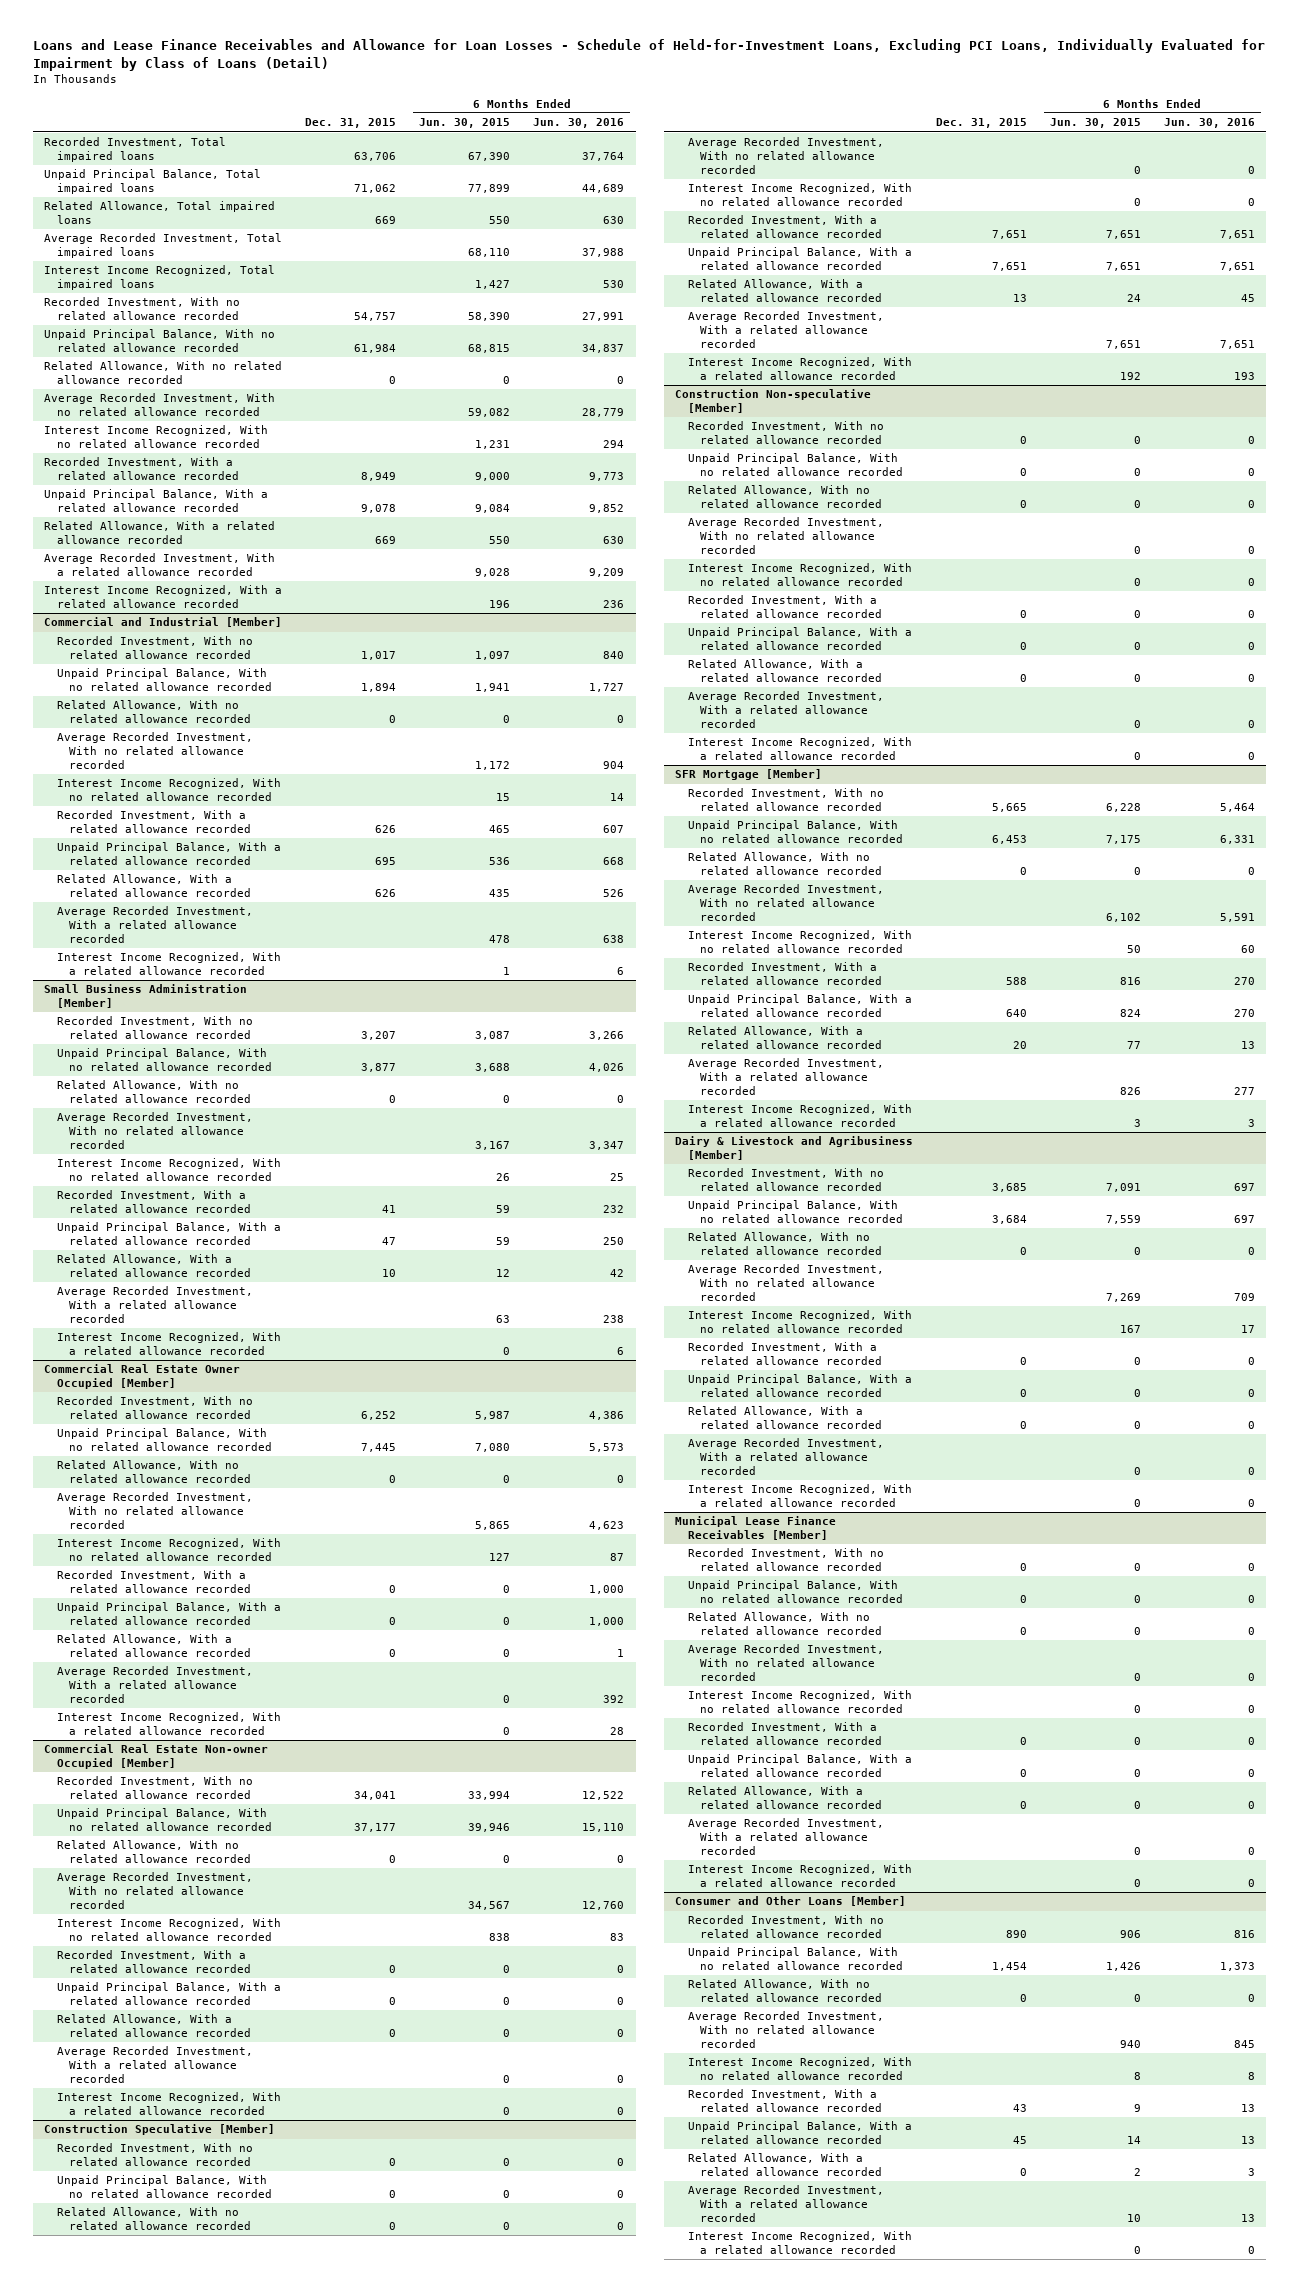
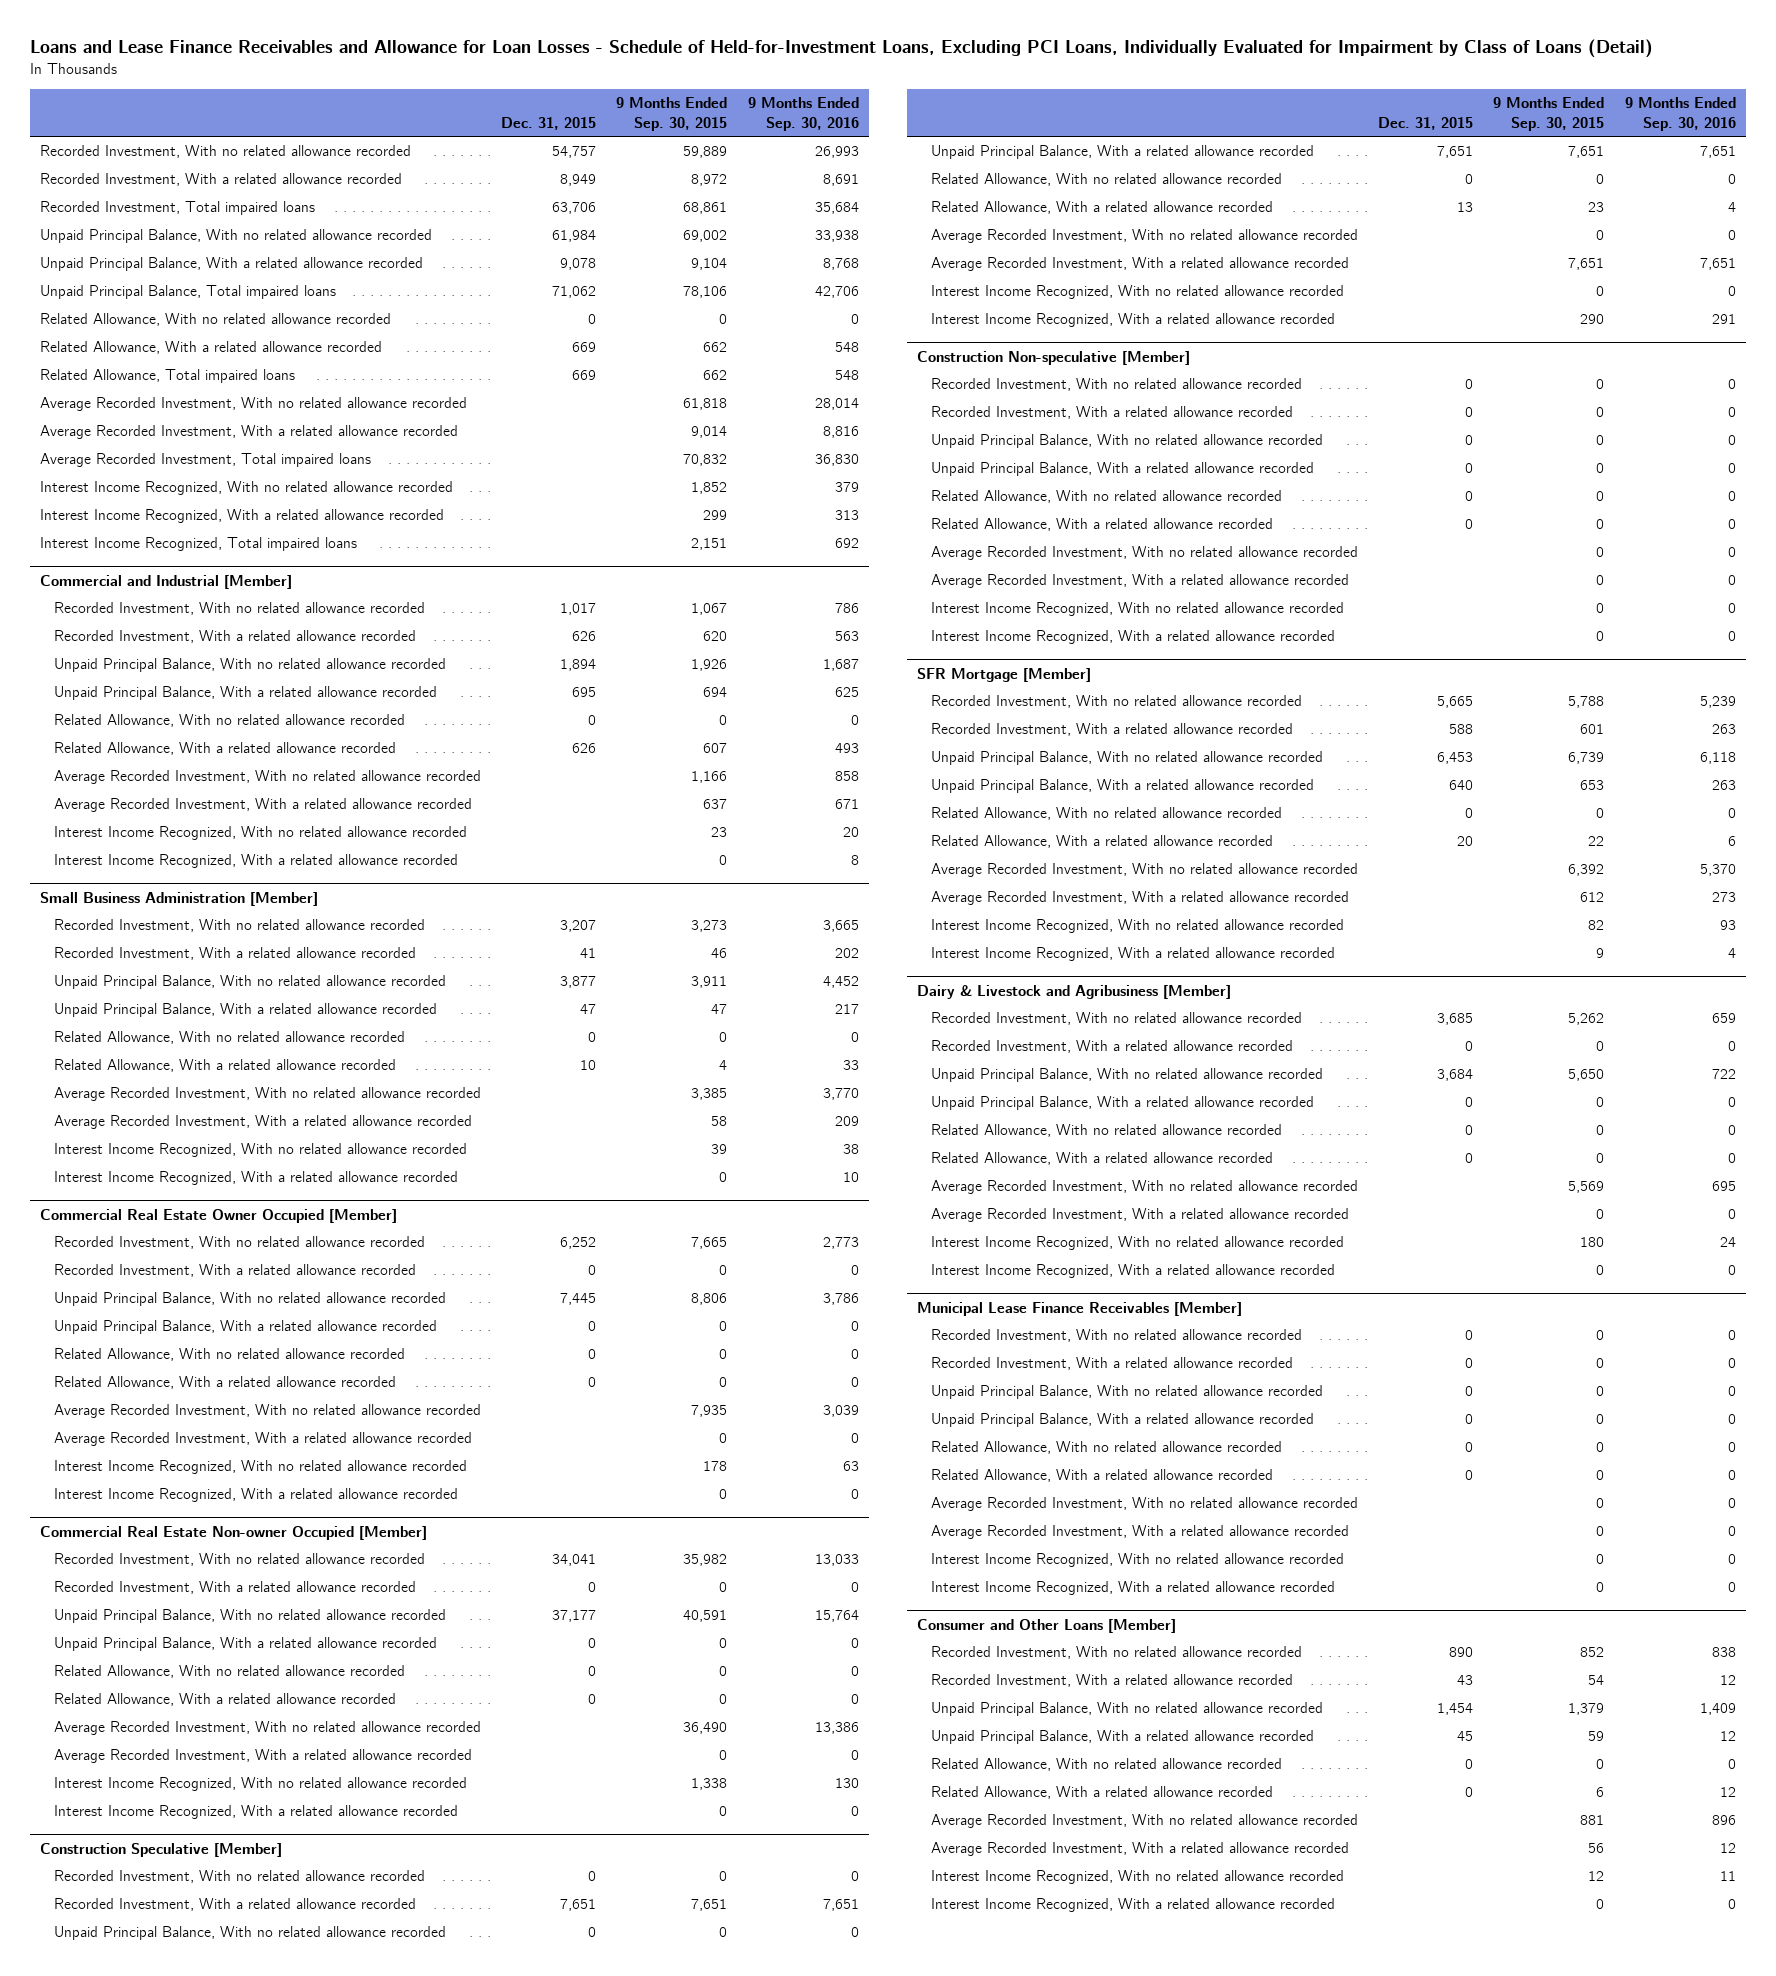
- | Dec. 31, 2015 | 6 Months Ended Jun. 30, 2015 | 6 Months Ended Jun. 30, 2016
+ | Dec. 31, 2015 | 9 Months Ended Sep. 30, 2015 | 9 Months Ended Sep. 30, 2016
moved down: Recorded Investment, Total impaired loans | 63,706 | 68,861 | 35,684
moved down: Unpaid Principal Balance, With no related allowance recorded | 61,984 | 69,002 | 33,938
moved down: Unpaid Principal Balance, Total impaired loans | 71,062 | 78,106 | 42,706
moved down: Related Allowance, With no related allowance recorded | 0 | 0 | 0
moved down: Related Allowance, Total impaired loans | 669 | 662 | 548
moved down: Average Recorded Investment, With no related allowance recorded | | 61,818 | 28,014
moved down: Average Recorded Investment, Total impaired loans | | 70,832 | 36,830
moved down: Interest Income Recognized, With no related allowance recorded | | 1,852 | 379
moved down: Interest Income Recognized, Total impaired loans | | 2,151 | 692
@ Commercial and Industrial [Member]
moved down: Unpaid Principal Balance, With no related allowance recorded | 1,894 | 1,926 | 1,687
moved down: Related Allowance, With no related allowance recorded | 0 | 0 | 0
moved down: Average Recorded Investment, With no related allowance recorded | | 1,166 | 858
moved down: Interest Income Recognized, With no related allowance recorded | | 23 | 20
@ Small Business Administration [Member]
moved down: Unpaid Principal Balance, With no related allowance recorded | 3,877 | 3,911 | 4,452
moved down: Related Allowance, With no related allowance recorded | 0 | 0 | 0
moved down: Average Recorded Investment, With no related allowance recorded | | 3,385 | 3,770
moved down: Interest Income Recognized, With no related allowance recorded | | 39 | 38
@ Commercial Real Estate Owner Occupied [Member]
moved down: Unpaid Principal Balance, With no related allowance recorded | 7,445 | 8,806 | 3,786
moved down: Related Allowance, With no related allowance recorded | 0 | 0 | 0
moved down: Average Recorded Investment, With no related allowance recorded | | 7,935 | 3,039
moved down: Interest Income Recognized, With no related allowance recorded | | 178 | 63
@ Commercial Real Estate Non-owner Occupied [Member]
moved down: Unpaid Principal Balance, With no related allowance recorded | 37,177 | 40,591 | 15,764
moved down: Related Allowance, With no related allowance recorded | 0 | 0 | 0
moved down: Average Recorded Investment, With no related allowance recorded | | 36,490 | 13,386
moved down: Interest Income Recognized, With no related allowance recorded | | 1,338 | 130
@ Construction Speculative [Member]
moved down: Unpaid Principal Balance, With no related allowance recorded | 0 | 0 | 0
moved down: Related Allowance, With no related allowance recorded | 0 | 0 | 0
moved down: Average Recorded Investment, With no related allowance recorded | | 0 | 0
moved down: Interest Income Recognized, With no related allowance recorded | | 0 | 0
@ Construction Non-speculative [Member]
moved down: Unpaid Principal Balance, With no related allowance recorded | 0 | 0 | 0
moved down: Related Allowance, With no related allowance recorded | 0 | 0 | 0
moved down: Average Recorded Investment, With no related allowance recorded | | 0 | 0
moved down: Interest Income Recognized, With no related allowance recorded | | 0 | 0
@ SFR Mortgage [Member]
moved down: Unpaid Principal Balance, With no related allowance recorded | 6,453 | 6,739 | 6,118
moved down: Related Allowance, With no related allowance recorded | 0 | 0 | 0
moved down: Average Recorded Investment, With no related allowance recorded | | 6,392 | 5,370
moved down: Interest Income Recognized, With no related allowance recorded | | 82 | 93
@ Dairy & Livestock and Agribusiness [Member]
moved down: Unpaid Principal Balance, With no related allowance recorded | 3,684 | 5,650 | 722
moved down: Related Allowance, With no related allowance recorded | 0 | 0 | 0
moved down: Average Recorded Investment, With no related allowance recorded | | 5,569 | 695
moved down: Interest Income Recognized, With no related allowance recorded | | 180 | 24
@ Municipal Lease Finance Receivables [Member]
moved down: Unpaid Principal Balance, With no related allowance recorded | 0 | 0 | 0
moved down: Related Allowance, With no related allowance recorded | 0 | 0 | 0
moved down: Average Recorded Investment, With no related allowance recorded | | 0 | 0
moved down: Interest Income Recognized, With no related allowance recorded | | 0 | 0
@ Consumer and Other Loans [Member]
moved down: Unpaid Principal Balance, With no related allowance recorded | 1,454 | 1,379 | 1,409
moved down: Related Allowance, With no related allowance recorded | 0 | 0 | 0
moved down: Average Recorded Investment, With no related allowance recorded | | 881 | 896
moved down: Interest Income Recognized, With no related allowance recorded | | 12 | 11

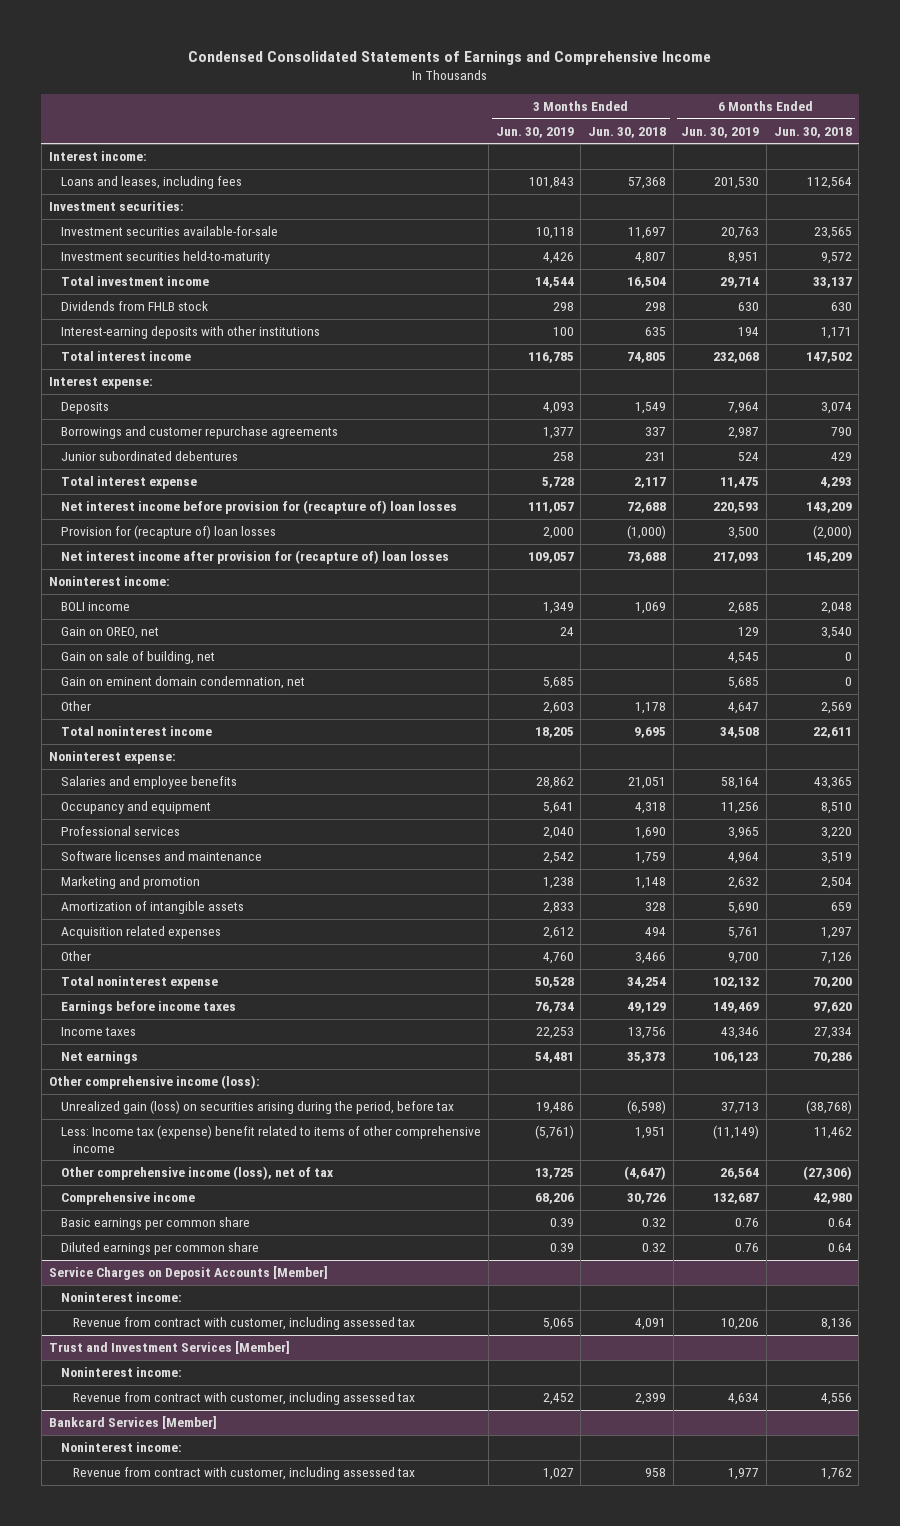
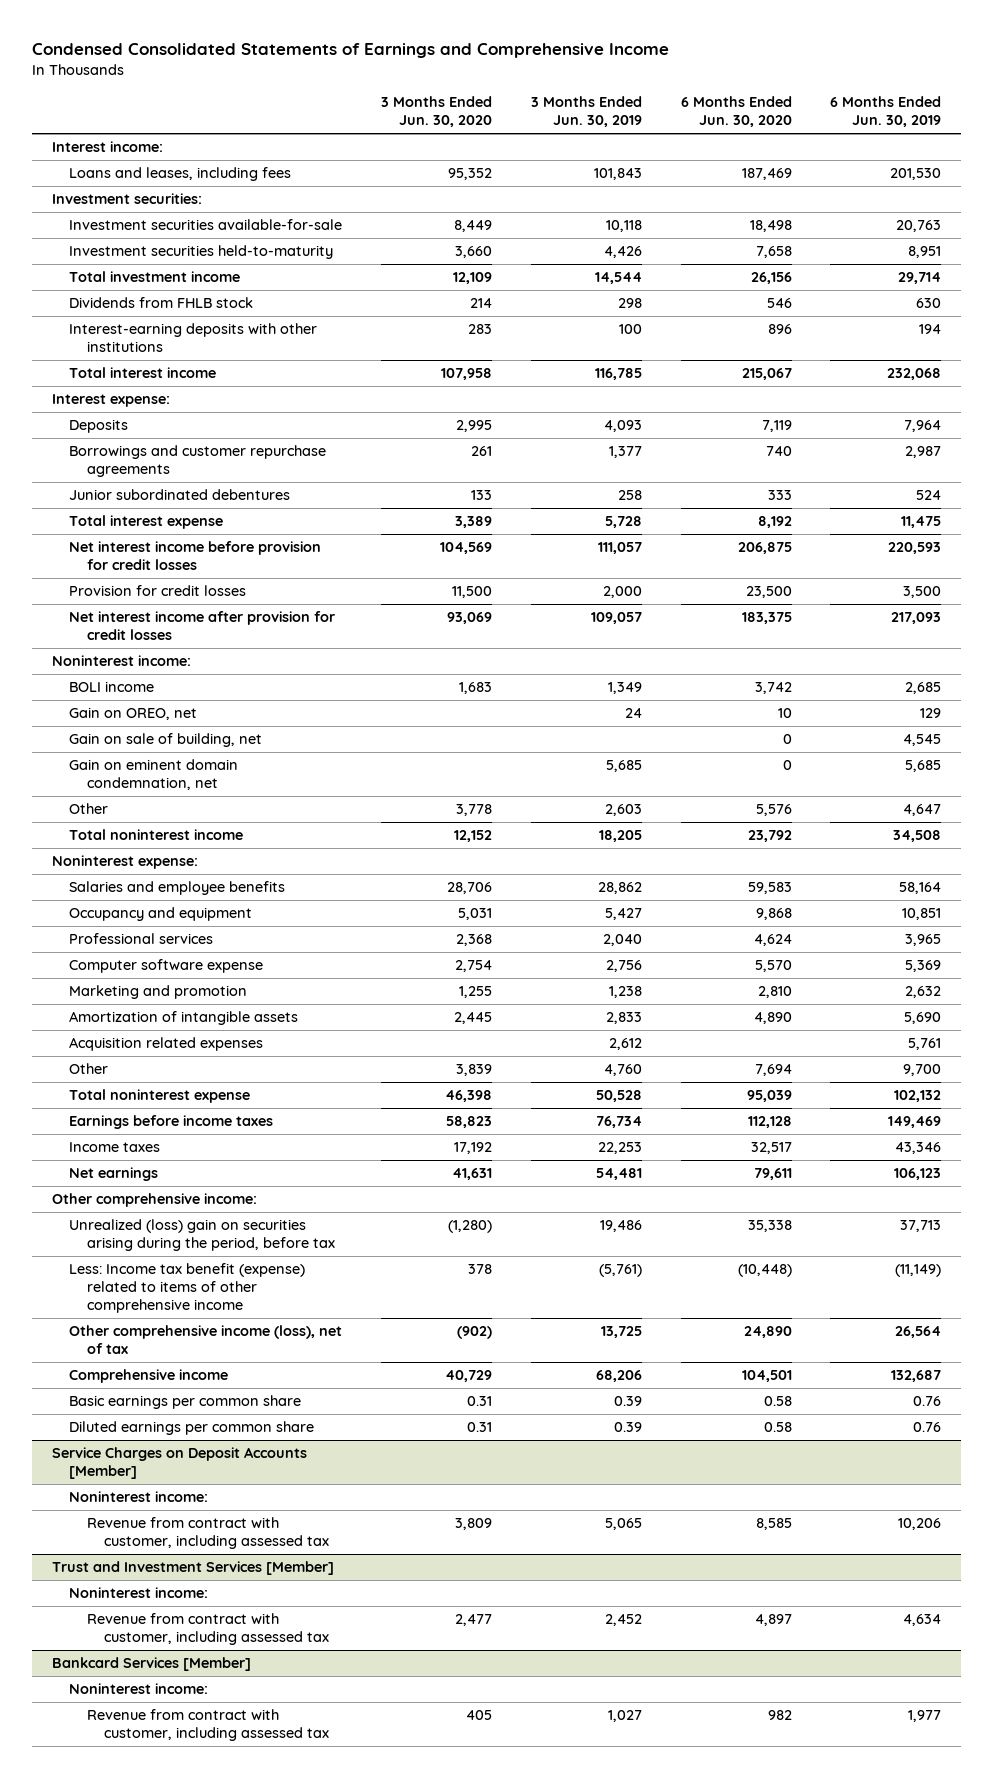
- | 3 Months Ended Jun. 30, 2019 | 3 Months Ended Jun. 30, 2018 | 6 Months Ended Jun. 30, 2019 | 6 Months Ended Jun. 30, 2018
+ | 3 Months Ended Jun. 30, 2020 | 3 Months Ended Jun. 30, 2019 | 6 Months Ended Jun. 30, 2020 | 6 Months Ended Jun. 30, 2019
- Net interest income before provision for (recapture of) loan losses | 111,057 | 72,688 | 220,593 | 143,209
- Provision for (recapture of) loan losses | 2,000 | (1,000) | 3,500 | (2,000)
- Net interest income after provision for (recapture of) loan losses | 109,057 | 73,688 | 217,093 | 145,209
+ Net interest income before provision for credit losses | 104,569 | 111,057 | 206,875 | 220,593
+ Provision for credit losses | 11,500 | 2,000 | 23,500 | 3,500
+ Net interest income after provision for credit losses | 93,069 | 109,057 | 183,375 | 217,093
- Occupancy and equipment | 5,641 | 4,318 | 11,256 | 8,510
+ Occupancy and equipment | 5,031 | 5,427 | 9,868 | 10,851
- Software licenses and maintenance | 2,542 | 1,759 | 4,964 | 3,519
+ Computer software expense | 2,754 | 2,756 | 5,570 | 5,369
- Other comprehensive income (loss):
- Unrealized gain (loss) on securities arising during the period, before tax | 19,486 | (6,598) | 37,713 | (38,768)
- Less: Income tax (expense) benefit related to items of other comprehensive income | (5,761) | 1,951 | (11,149) | 11,462
+ Other comprehensive income:
+ Unrealized (loss) gain on securities arising during the period, before tax | (1,280) | 19,486 | 35,338 | 37,713
+ Less: Income tax benefit (expense) related to items of other comprehensive income | 378 | (5,761) | (10,448) | (11,149)

